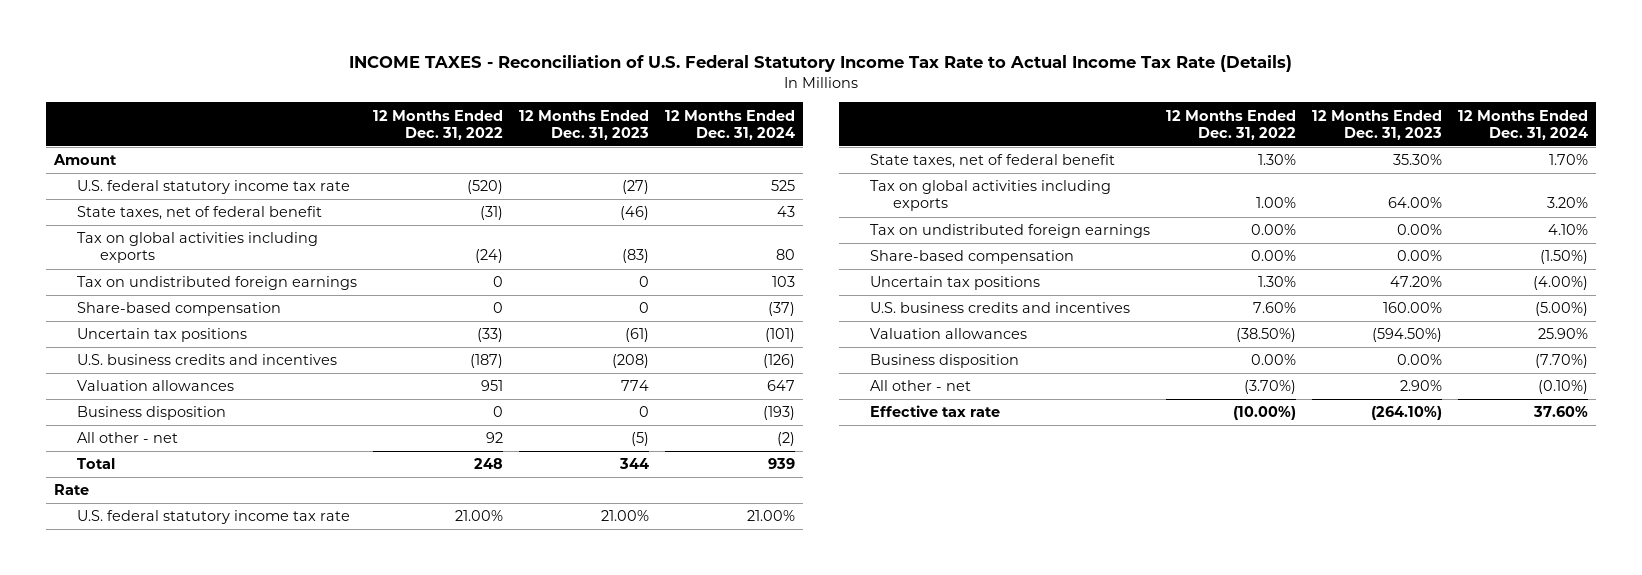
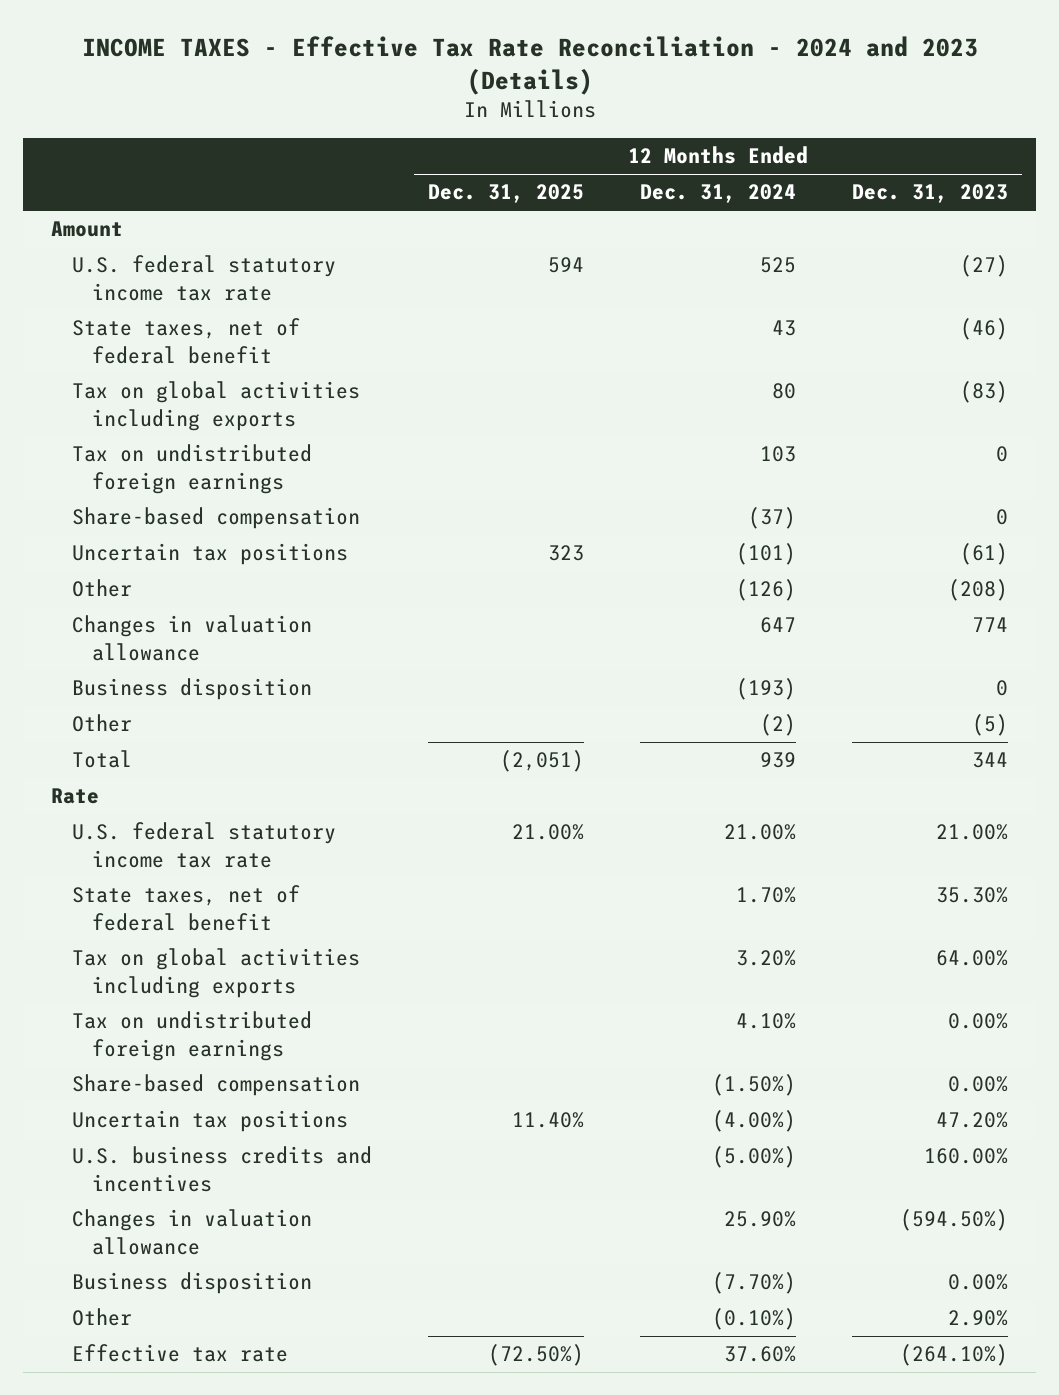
- INCOME TAXES - Reconciliation of U.S. Federal Statutory Income Tax Rate to Actual Income Tax Rate (Details)
+ INCOME TAXES - Effective Tax Rate Reconciliation - 2024 and 2023 (Details)
- | 12 Months Ended Dec. 31, 2022 | 12 Months Ended Dec. 31, 2023 | 12 Months Ended Dec. 31, 2024
+ | 12 Months Ended Dec. 31, 2025 | 12 Months Ended Dec. 31, 2024 | 12 Months Ended Dec. 31, 2023
- U.S. business credits and incentives | (187) | (208) | (126)
- Valuation allowances | 951 | 774 | 647
+ Other | | (126) | (208)
+ Changes in valuation allowance | | 647 | 774
- All other - net | 92 | (5) | (2)
+ Other | | (2) | (5)
- Valuation allowances | (38.50%) | (594.50%) | 25.90%
+ Changes in valuation allowance | | 25.90% | (594.50%)
- All other - net | (3.70%) | 2.90% | (0.10%)
+ Other | | (0.10%) | 2.90%

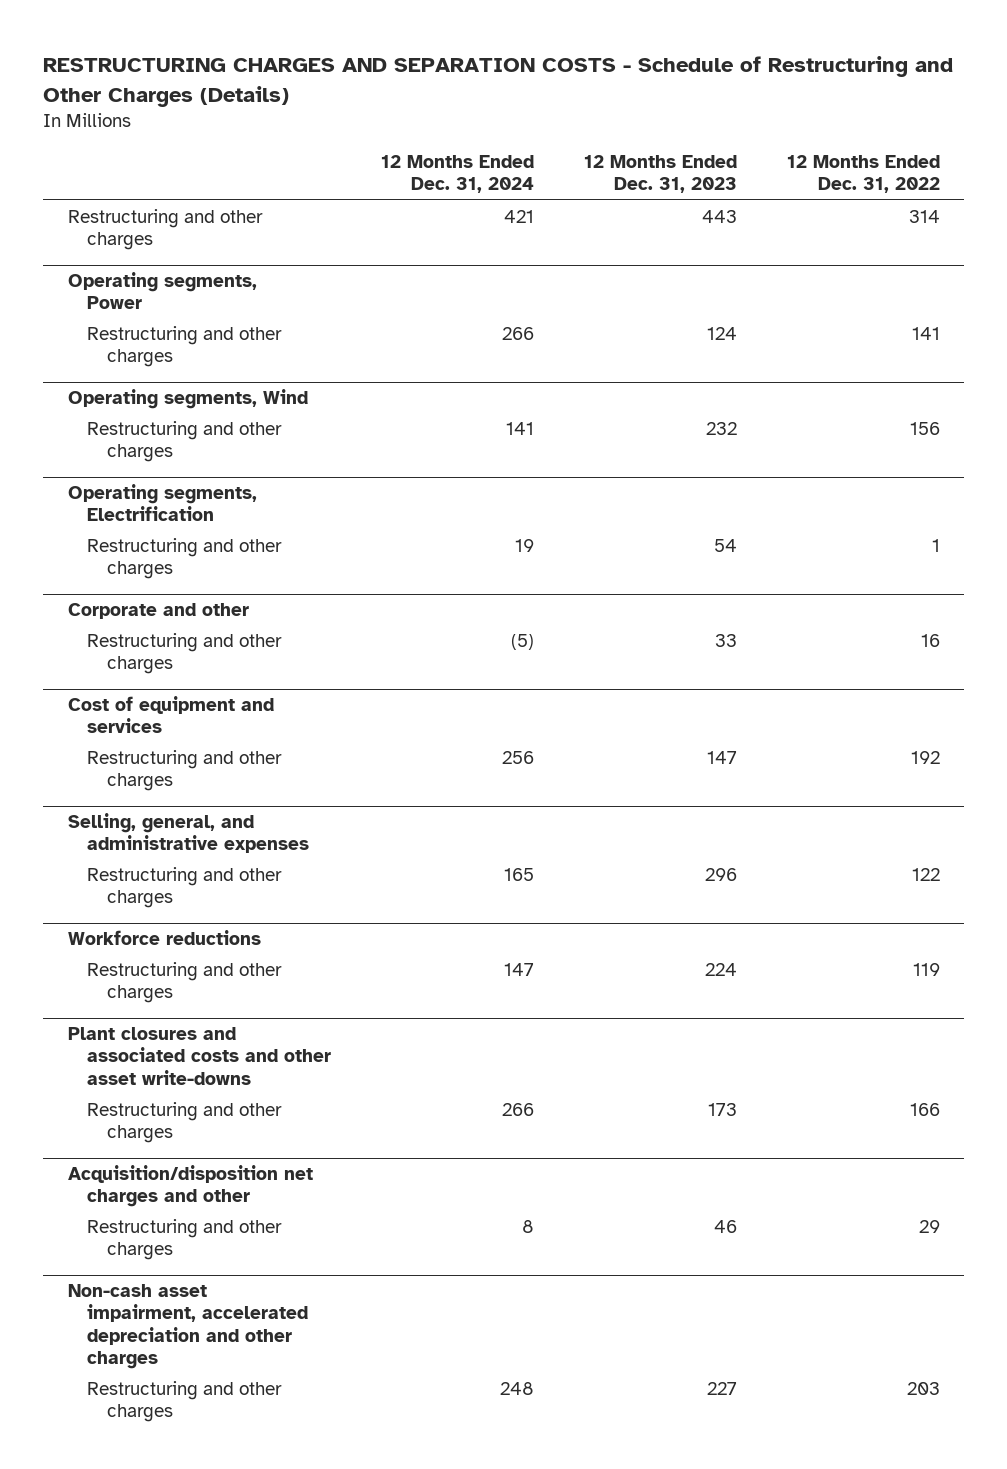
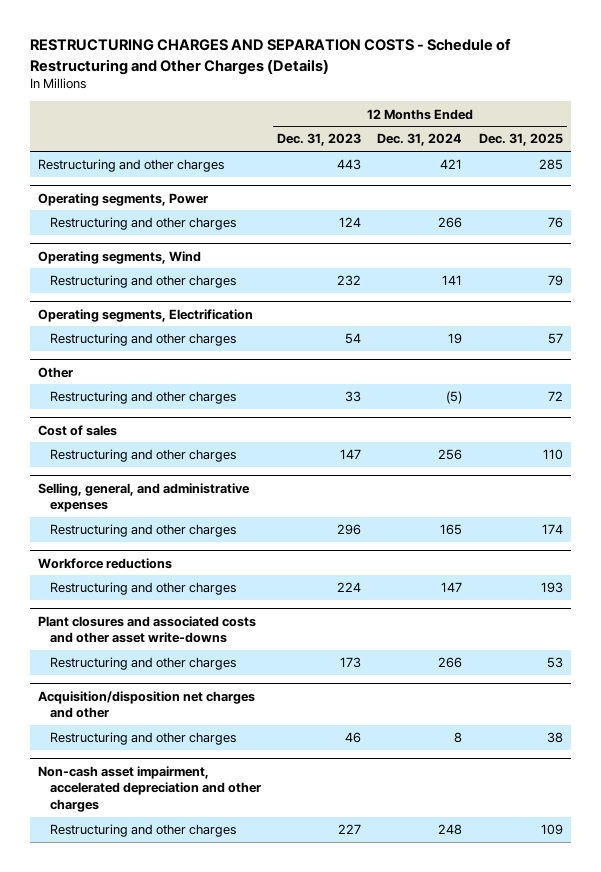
- | 12 Months Ended Dec. 31, 2024 | 12 Months Ended Dec. 31, 2023 | 12 Months Ended Dec. 31, 2022
+ | 12 Months Ended Dec. 31, 2023 | 12 Months Ended Dec. 31, 2024 | 12 Months Ended Dec. 31, 2025
- Corporate and other
+ Other
- Cost of equipment and services
+ Cost of sales

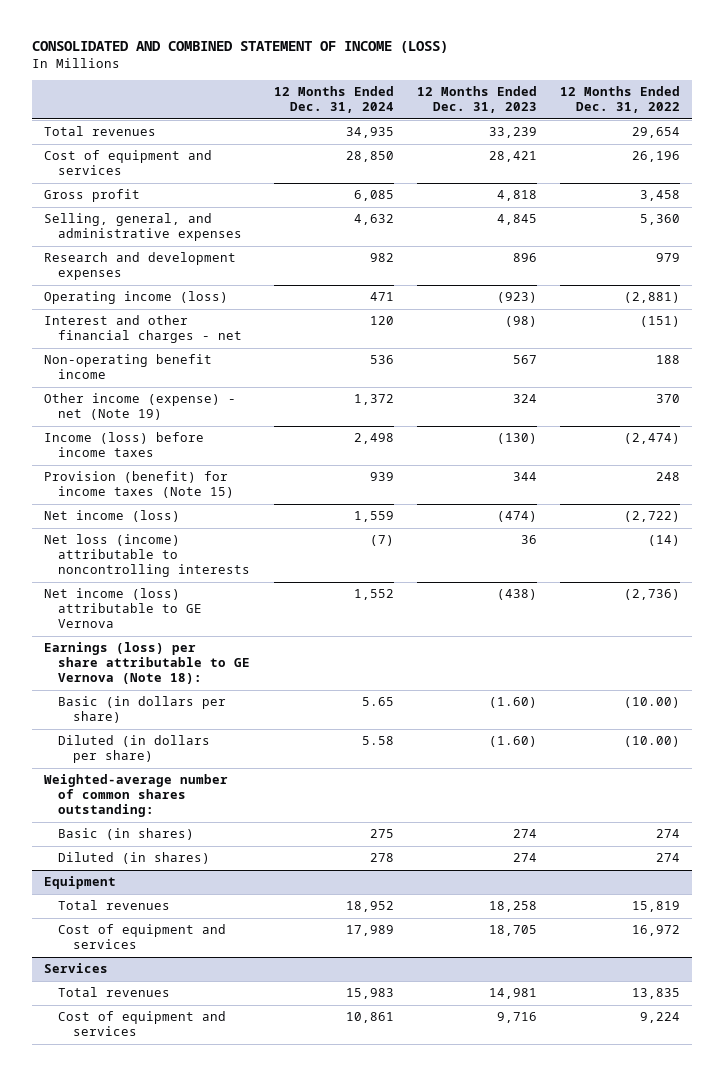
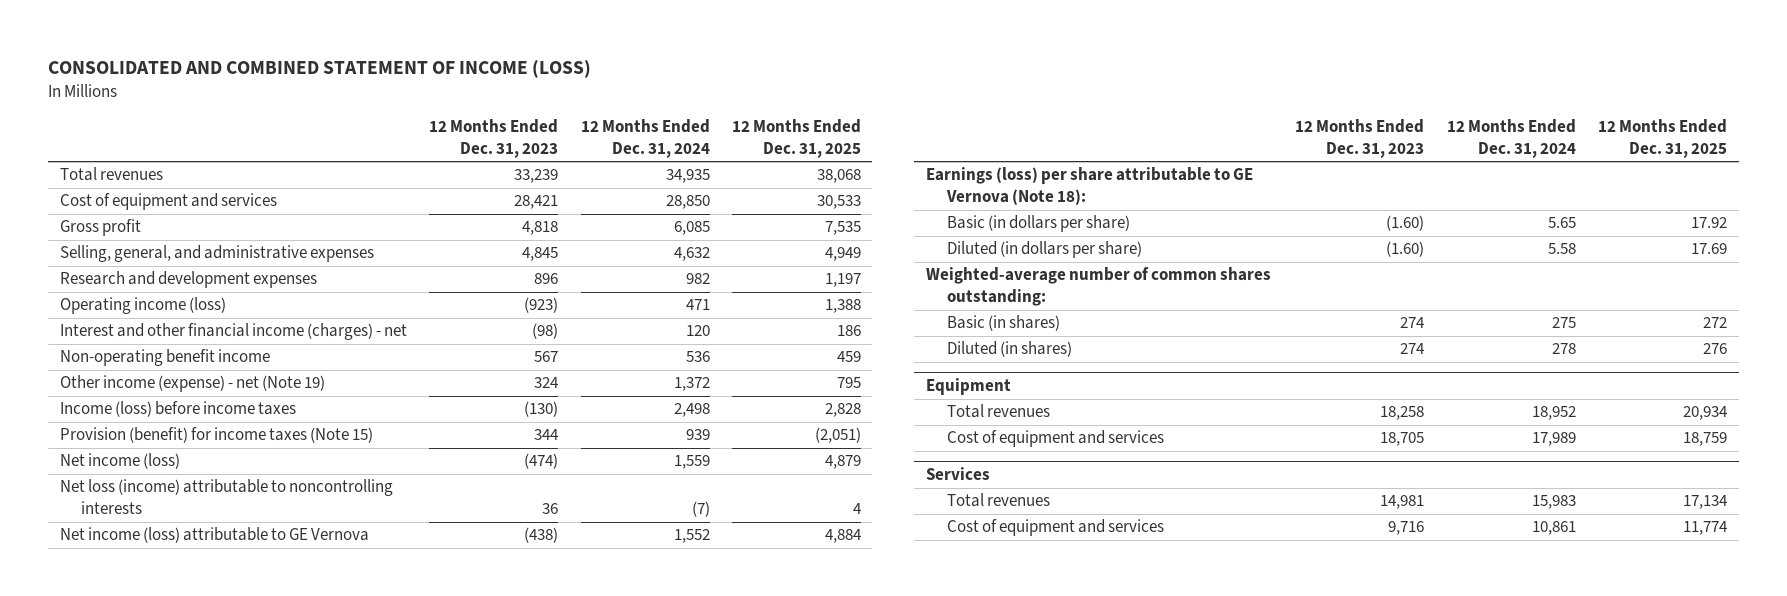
- | 12 Months Ended Dec. 31, 2024 | 12 Months Ended Dec. 31, 2023 | 12 Months Ended Dec. 31, 2022
+ | 12 Months Ended Dec. 31, 2023 | 12 Months Ended Dec. 31, 2024 | 12 Months Ended Dec. 31, 2025
- Interest and other financial charges - net | 120 | (98) | (151)
+ Interest and other financial income (charges) - net | (98) | 120 | 186

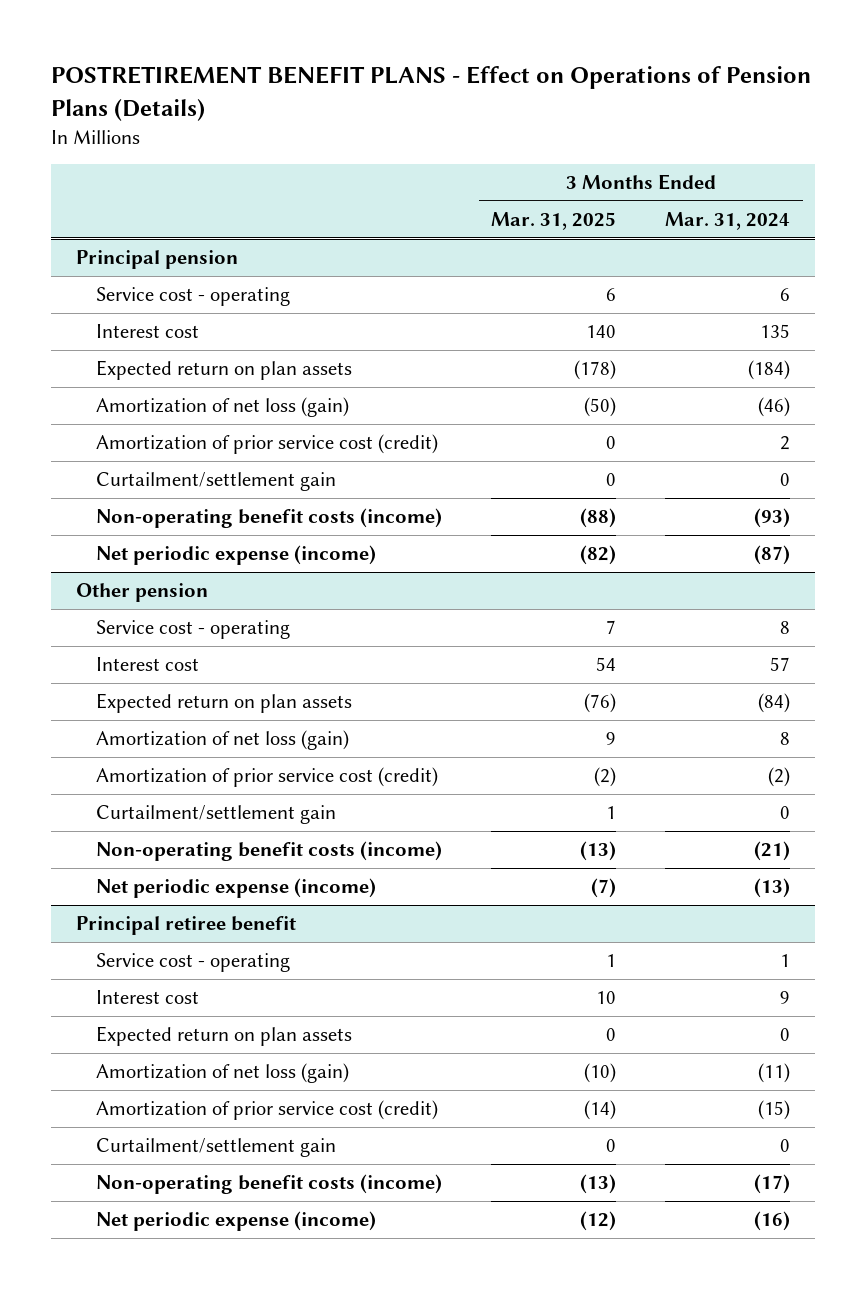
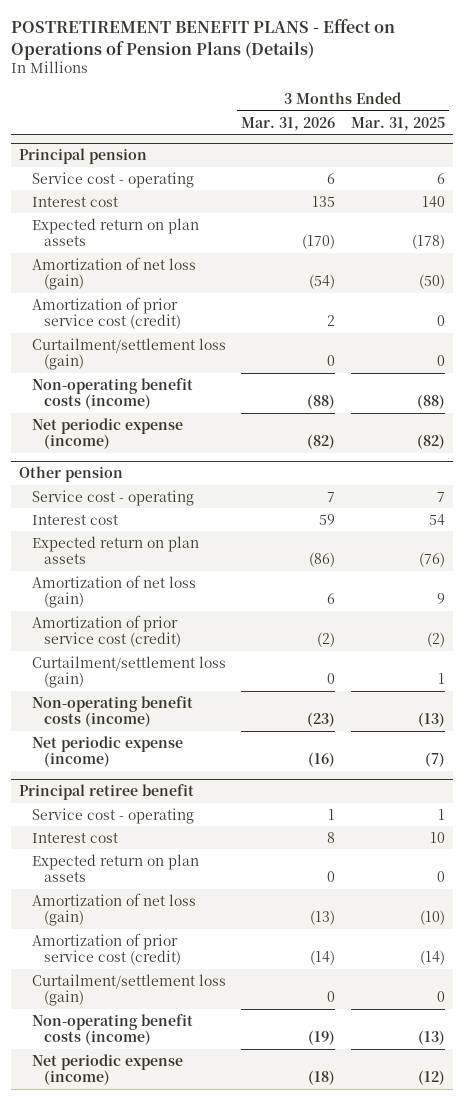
- | 3 Months Ended Mar. 31, 2025 | 3 Months Ended Mar. 31, 2024
+ | 3 Months Ended Mar. 31, 2026 | 3 Months Ended Mar. 31, 2025
@ Principal pension
- Curtailment/settlement gain | 0 | 0
+ Curtailment/settlement loss (gain) | 0 | 0
@ Other pension
- Curtailment/settlement gain | 1 | 0
+ Curtailment/settlement loss (gain) | 0 | 1
@ Principal retiree benefit
- Curtailment/settlement gain | 0 | 0
+ Curtailment/settlement loss (gain) | 0 | 0

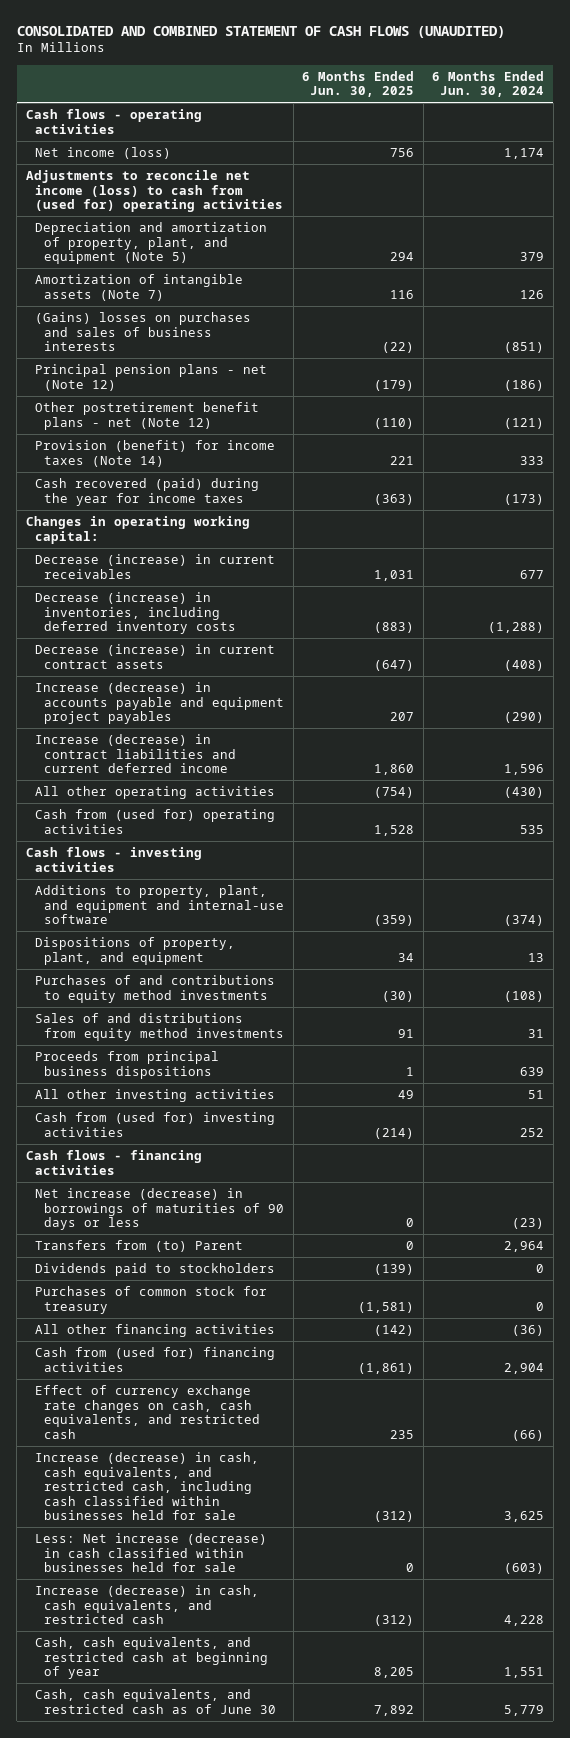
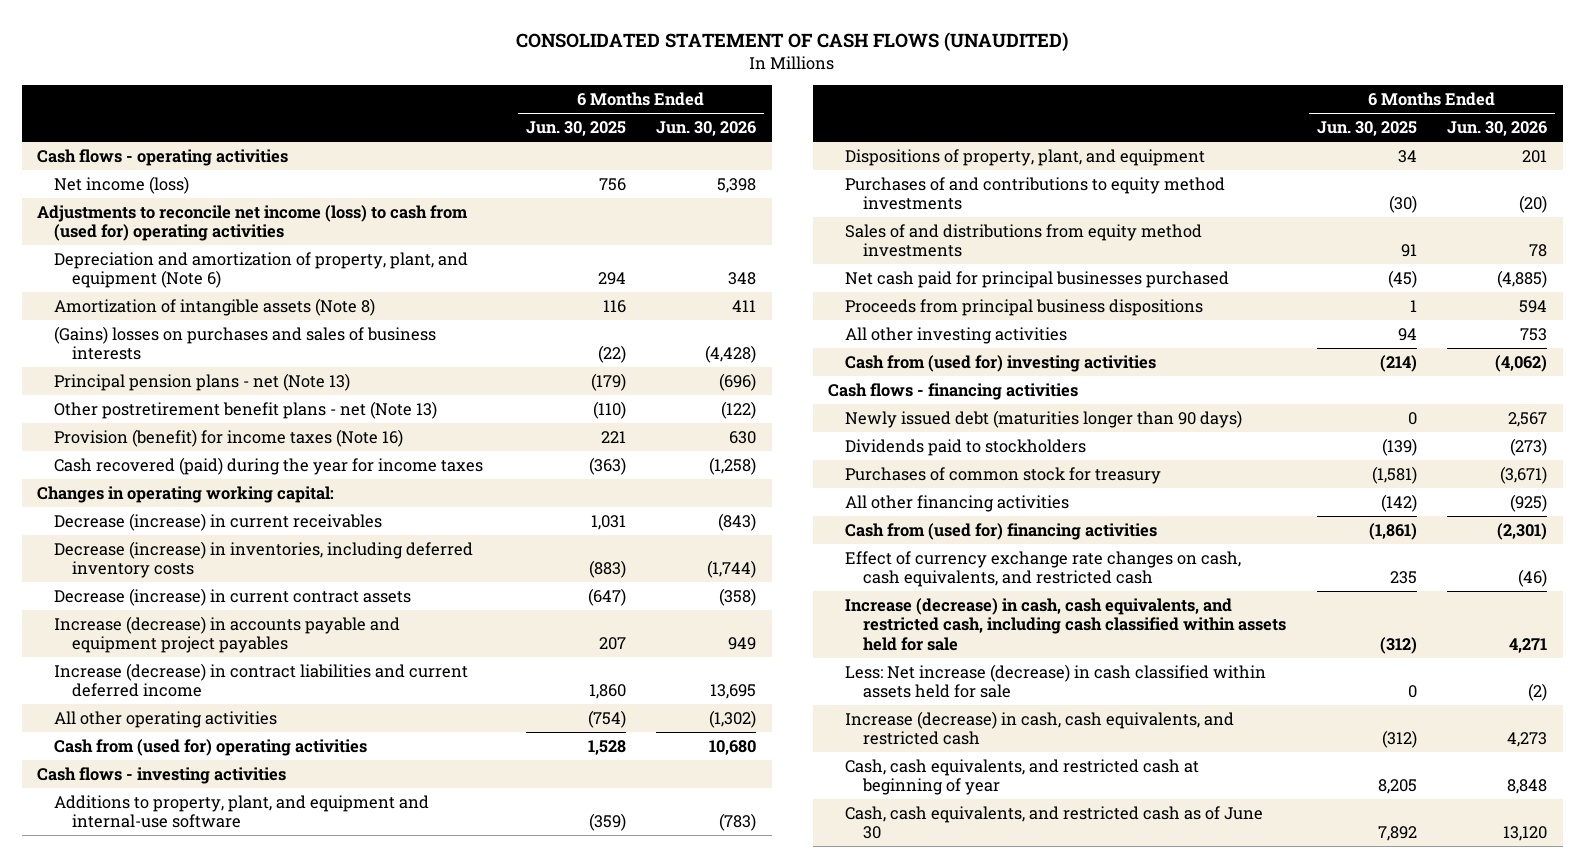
- CONSOLIDATED AND COMBINED STATEMENT OF CASH FLOWS (UNAUDITED)
+ CONSOLIDATED STATEMENT OF CASH FLOWS (UNAUDITED)
- | 6 Months Ended Jun. 30, 2025 | 6 Months Ended Jun. 30, 2024
+ | 6 Months Ended Jun. 30, 2025 | 6 Months Ended Jun. 30, 2026
- Depreciation and amortization of property, plant, and equipment (Note 5) | 294 | 379
- Amortization of intangible assets (Note 7) | 116 | 126
+ Depreciation and amortization of property, plant, and equipment (Note 6) | 294 | 348
+ Amortization of intangible assets (Note 8) | 116 | 411
- Principal pension plans - net (Note 12) | (179) | (186)
- Other postretirement benefit plans - net (Note 12) | (110) | (121)
- Provision (benefit) for income taxes (Note 14) | 221 | 333
+ Principal pension plans - net (Note 13) | (179) | (696)
+ Other postretirement benefit plans - net (Note 13) | (110) | (122)
+ Provision (benefit) for income taxes (Note 16) | 221 | 630
+ Net cash paid for principal businesses purchased | (45) | (4,885)
- All other investing activities | 49 | 51
+ All other investing activities | 94 | 753
- Net increase (decrease) in borrowings of maturities of 90 days or less | 0 | (23)
- Transfers from (to) Parent | 0 | 2,964
+ Newly issued debt (maturities longer than 90 days) | 0 | 2,567
- Increase (decrease) in cash, cash equivalents, and restricted cash, including cash classified within businesses held for sale | (312) | 3,625
- Less: Net increase (decrease) in cash classified within businesses held for sale | 0 | (603)
+ Increase (decrease) in cash, cash equivalents, and restricted cash, including cash classified within assets held for sale | (312) | 4,271
+ Less: Net increase (decrease) in cash classified within assets held for sale | 0 | (2)

